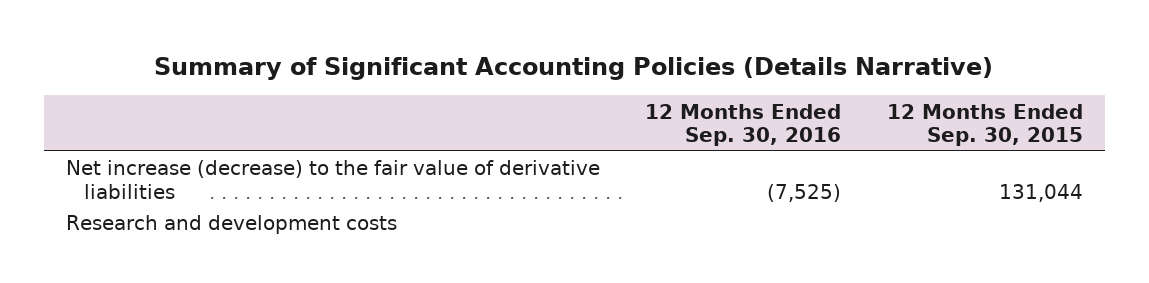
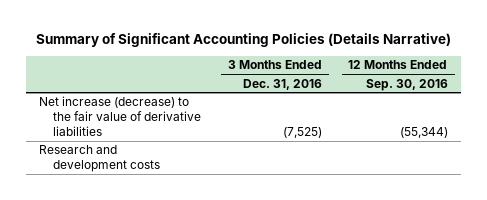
- | 12 Months Ended Sep. 30, 2016 | 12 Months Ended Sep. 30, 2015
+ | 3 Months Ended Dec. 31, 2016 | 12 Months Ended Sep. 30, 2016
- Net increase (decrease) to the fair value of derivative liabilities | (7,525) | 131,044
+ Net increase (decrease) to the fair value of derivative liabilities | (7,525) | (55,344)

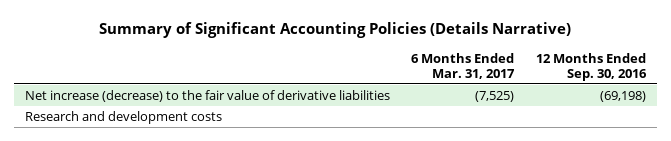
- | 3 Months Ended Dec. 31, 2016 | 12 Months Ended Sep. 30, 2016
+ | 6 Months Ended Mar. 31, 2017 | 12 Months Ended Sep. 30, 2016
- Net increase (decrease) to the fair value of derivative liabilities | (7,525) | (55,344)
+ Net increase (decrease) to the fair value of derivative liabilities | (7,525) | (69,198)

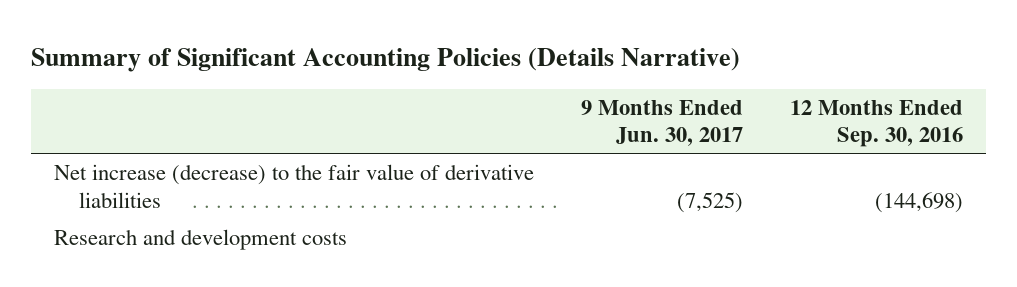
- | 6 Months Ended Mar. 31, 2017 | 12 Months Ended Sep. 30, 2016
+ | 9 Months Ended Jun. 30, 2017 | 12 Months Ended Sep. 30, 2016
- Net increase (decrease) to the fair value of derivative liabilities | (7,525) | (69,198)
+ Net increase (decrease) to the fair value of derivative liabilities | (7,525) | (144,698)

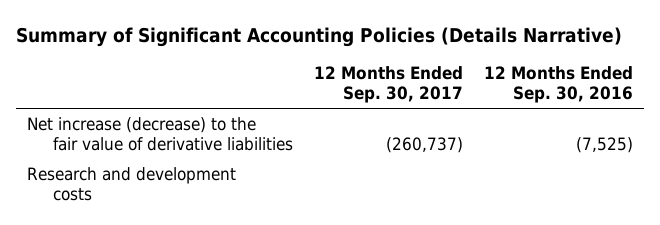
- | 9 Months Ended Jun. 30, 2017 | 12 Months Ended Sep. 30, 2016
+ | 12 Months Ended Sep. 30, 2017 | 12 Months Ended Sep. 30, 2016
- Net increase (decrease) to the fair value of derivative liabilities | (7,525) | (144,698)
+ Net increase (decrease) to the fair value of derivative liabilities | (260,737) | (7,525)

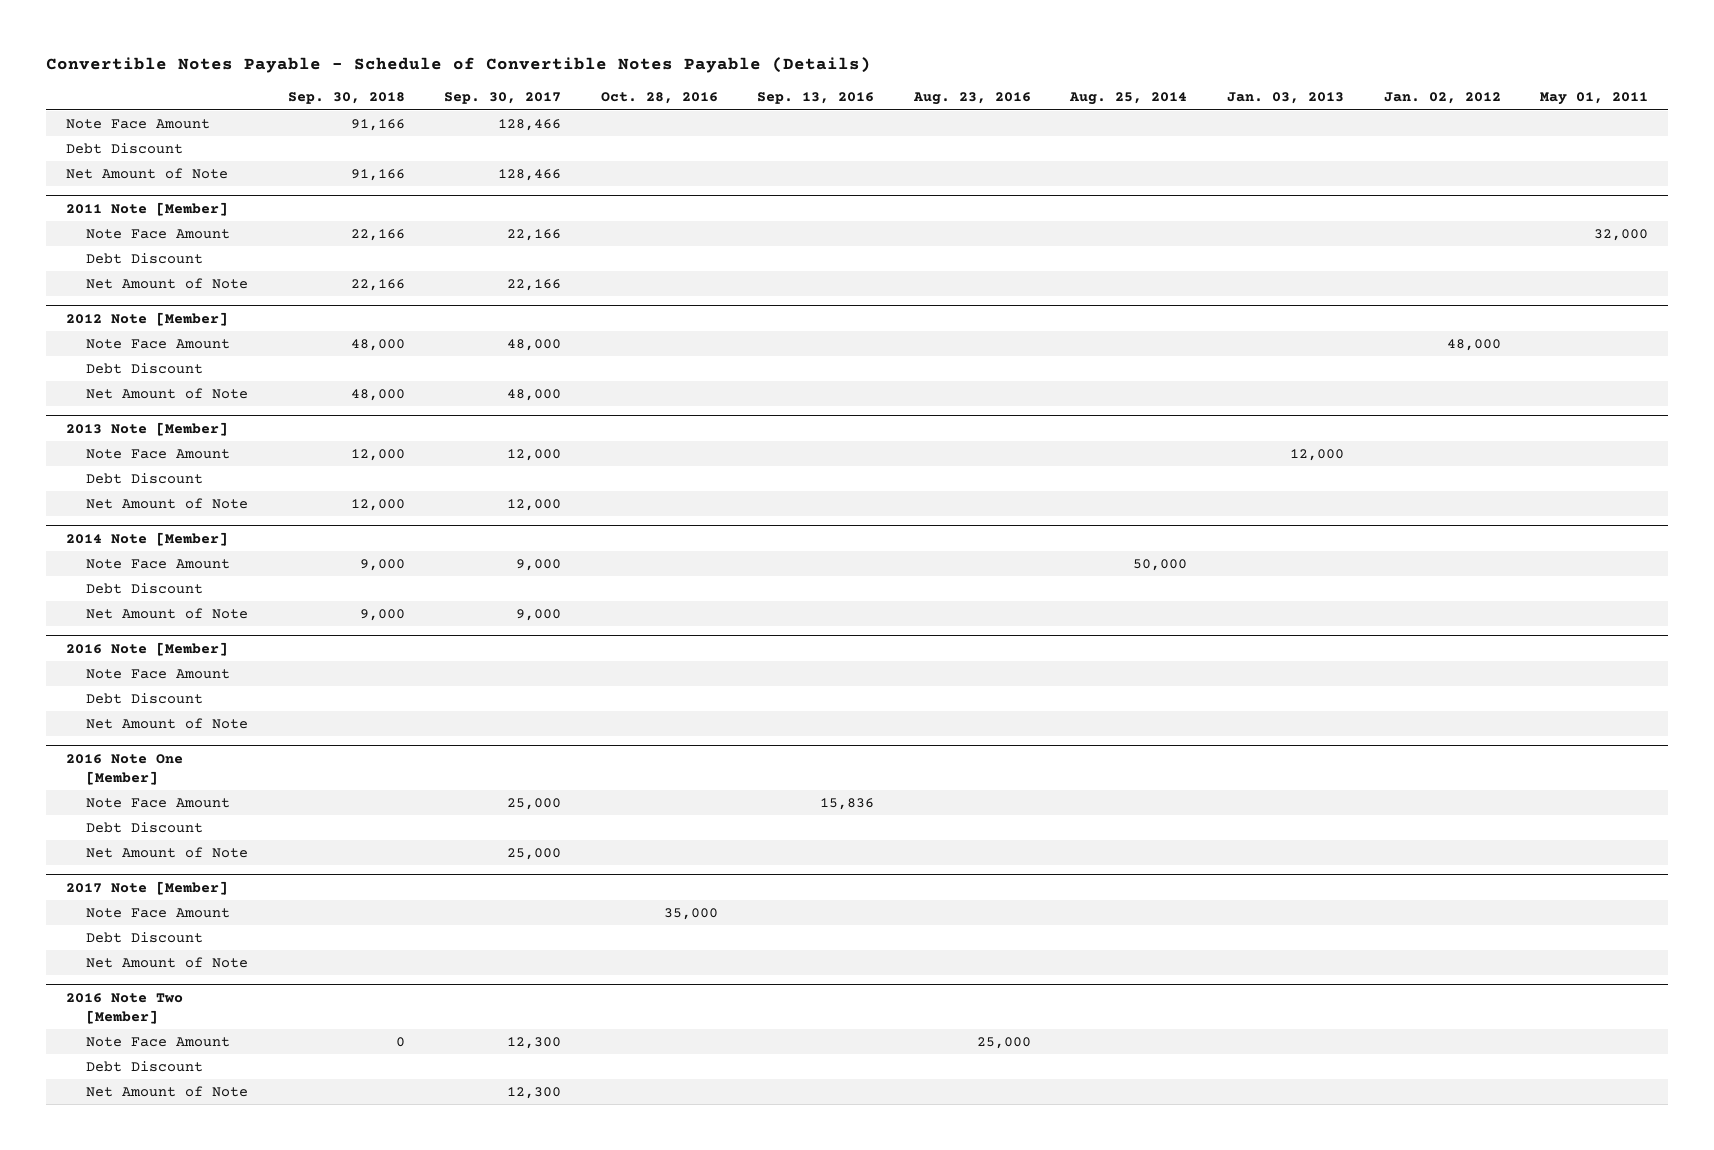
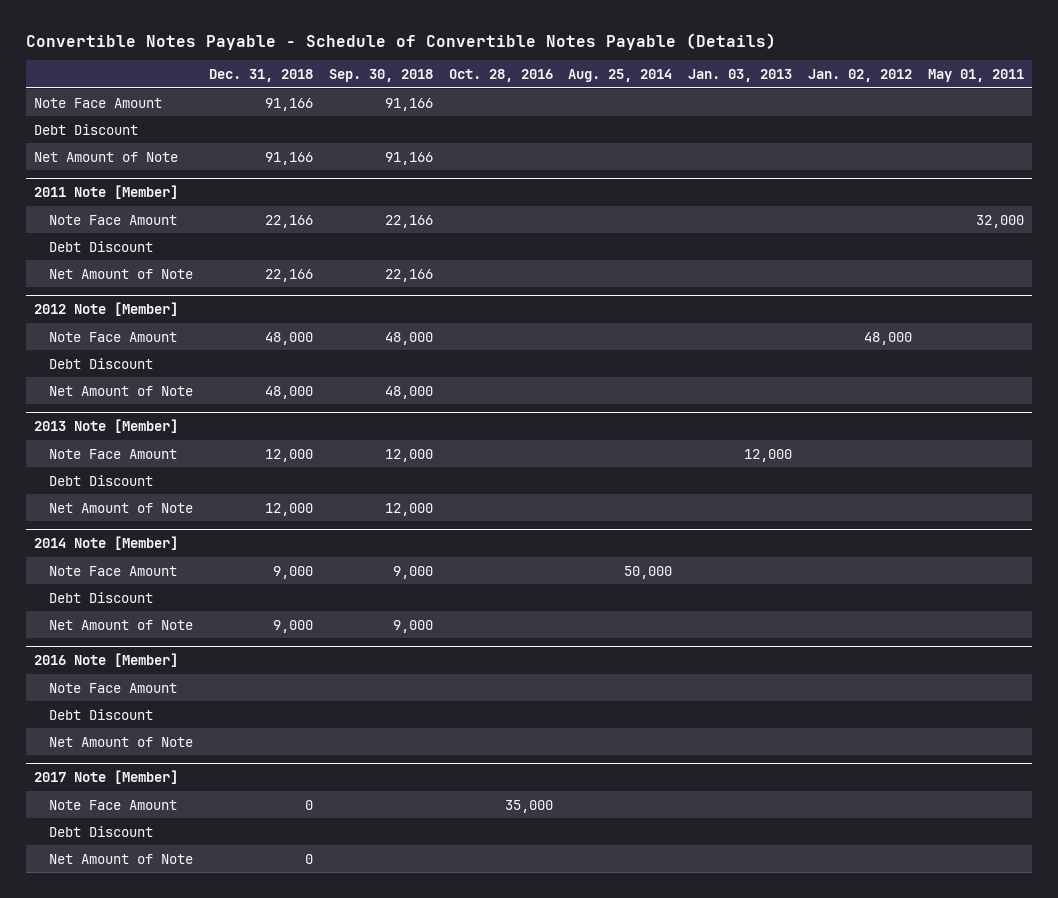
- | Sep. 30, 2018 | Sep. 30, 2017 | Oct. 28, 2016 | Sep. 13, 2016 | Aug. 23, 2016 | Aug. 25, 2014 | Jan. 03, 2013 | Jan. 02, 2012 | May 01, 2011
+ | Dec. 31, 2018 | Sep. 30, 2018 | Oct. 28, 2016 | Aug. 25, 2014 | Jan. 03, 2013 | Jan. 02, 2012 | May 01, 2011
- 2016 Note One [Member]
- Note Face Amount | | 25,000 | | 15,836 | | | | |
- Debt Discount
- Net Amount of Note | | 25,000 | | | | | | |
- 2016 Note Two [Member]
- Note Face Amount | 0 | 12,300 | | | 25,000 | | | |
- Debt Discount
- Net Amount of Note | | 12,300 | | | | | | |

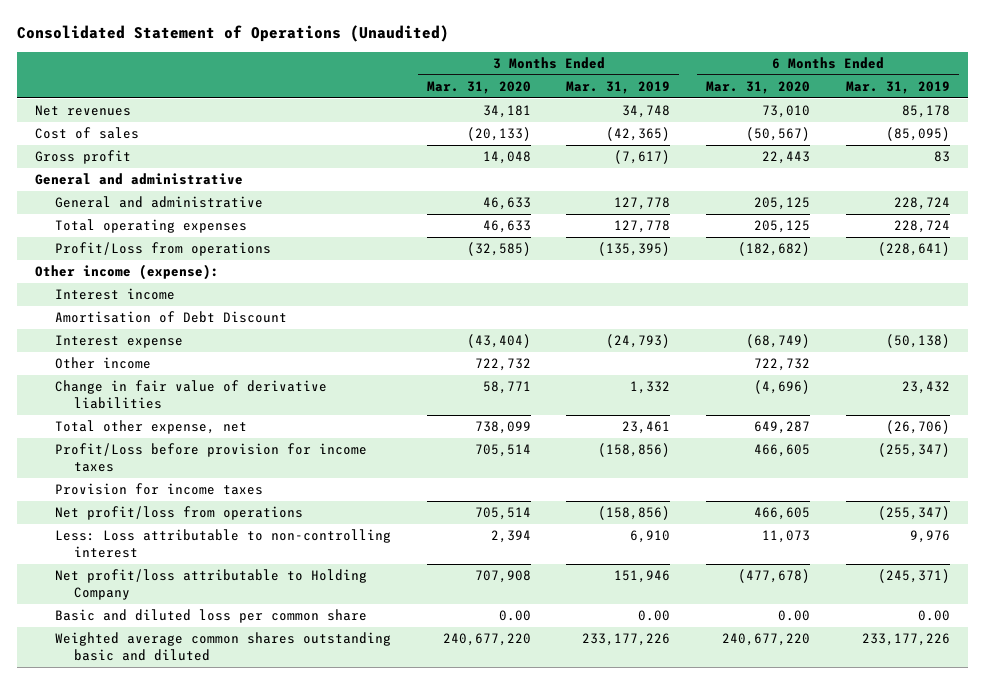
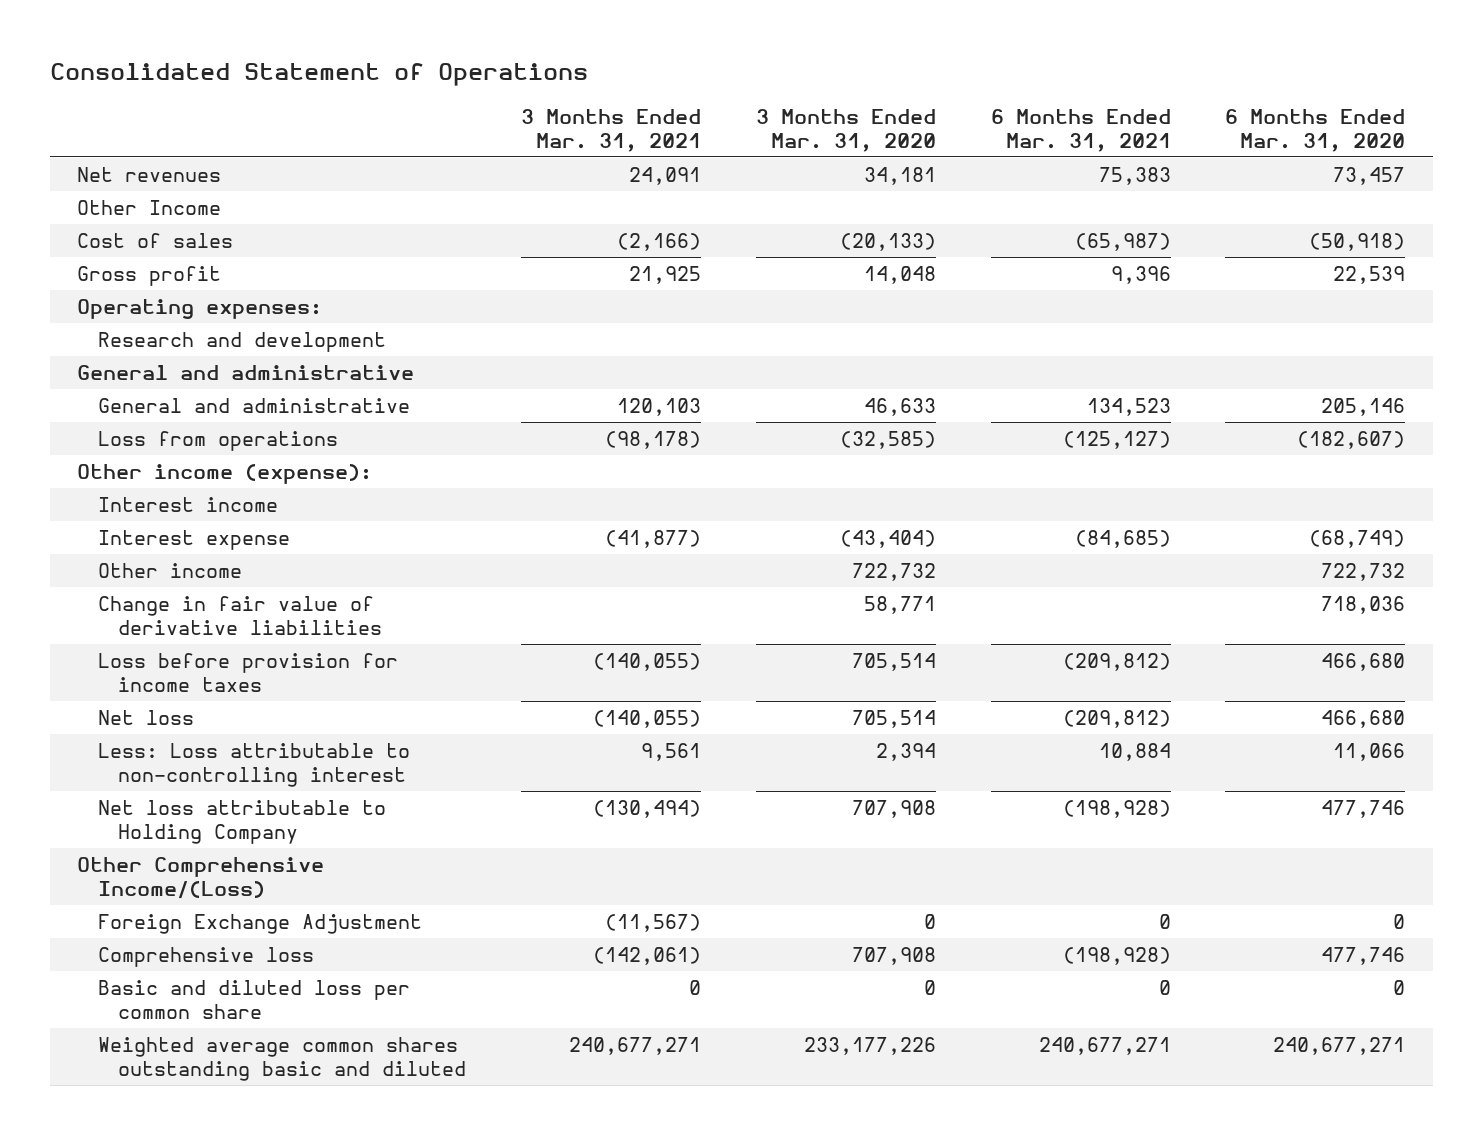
- Consolidated Statement of Operations (Unaudited)
+ Consolidated Statement of Operations
- | 3 Months Ended Mar. 31, 2020 | 3 Months Ended Mar. 31, 2019 | 6 Months Ended Mar. 31, 2020 | 6 Months Ended Mar. 31, 2019
+ | 3 Months Ended Mar. 31, 2021 | 3 Months Ended Mar. 31, 2020 | 6 Months Ended Mar. 31, 2021 | 6 Months Ended Mar. 31, 2020
- Net revenues | 34,181 | 34,748 | 73,010 | 85,178
- Cost of sales | (20,133) | (42,365) | (50,567) | (85,095)
- Gross profit | 14,048 | (7,617) | 22,443 | 83
+ Net revenues | 24,091 | 34,181 | 75,383 | 73,457
+ Other Income
+ Cost of sales | (2,166) | (20,133) | (65,987) | (50,918)
+ Gross profit | 21,925 | 14,048 | 9,396 | 22,539
+ Operating expenses:
+ Research and development
- General and administrative | 46,633 | 127,778 | 205,125 | 228,724
- Total operating expenses | 46,633 | 127,778 | 205,125 | 228,724
- Profit/Loss from operations | (32,585) | (135,395) | (182,682) | (228,641)
+ General and administrative | 120,103 | 46,633 | 134,523 | 205,146
+ Loss from operations | (98,178) | (32,585) | (125,127) | (182,607)
- Amortisation of Debt Discount
- Change in fair value of derivative liabilities | 58,771 | 1,332 | (4,696) | 23,432
- Total other expense, net | 738,099 | 23,461 | 649,287 | (26,706)
- Profit/Loss before provision for income taxes | 705,514 | (158,856) | 466,605 | (255,347)
- Provision for income taxes
- Net profit/loss from operations | 705,514 | (158,856) | 466,605 | (255,347)
- Less: Loss attributable to non-controlling interest | 2,394 | 6,910 | 11,073 | 9,976
- Net profit/loss attributable to Holding Company | 707,908 | 151,946 | (477,678) | (245,371)
- Basic and diluted loss per common share | 0.00 | 0.00 | 0.00 | 0.00
- Weighted average common shares outstanding basic and diluted | 240,677,220 | 233,177,226 | 240,677,220 | 233,177,226
+ Change in fair value of derivative liabilities | | 58,771 | | 718,036
+ Loss before provision for income taxes | (140,055) | 705,514 | (209,812) | 466,680
+ Net loss | (140,055) | 705,514 | (209,812) | 466,680
+ Less: Loss attributable to non-controlling interest | 9,561 | 2,394 | 10,884 | 11,066
+ Net loss attributable to Holding Company | (130,494) | 707,908 | (198,928) | 477,746
+ Other Comprehensive Income/(Loss)
+ Foreign Exchange Adjustment | (11,567) | 0 | 0 | 0
+ Comprehensive loss | (142,061) | 707,908 | (198,928) | 477,746
+ Basic and diluted loss per common share | 0 | 0 | 0 | 0
+ Weighted average common shares outstanding basic and diluted | 240,677,271 | 233,177,226 | 240,677,271 | 240,677,271

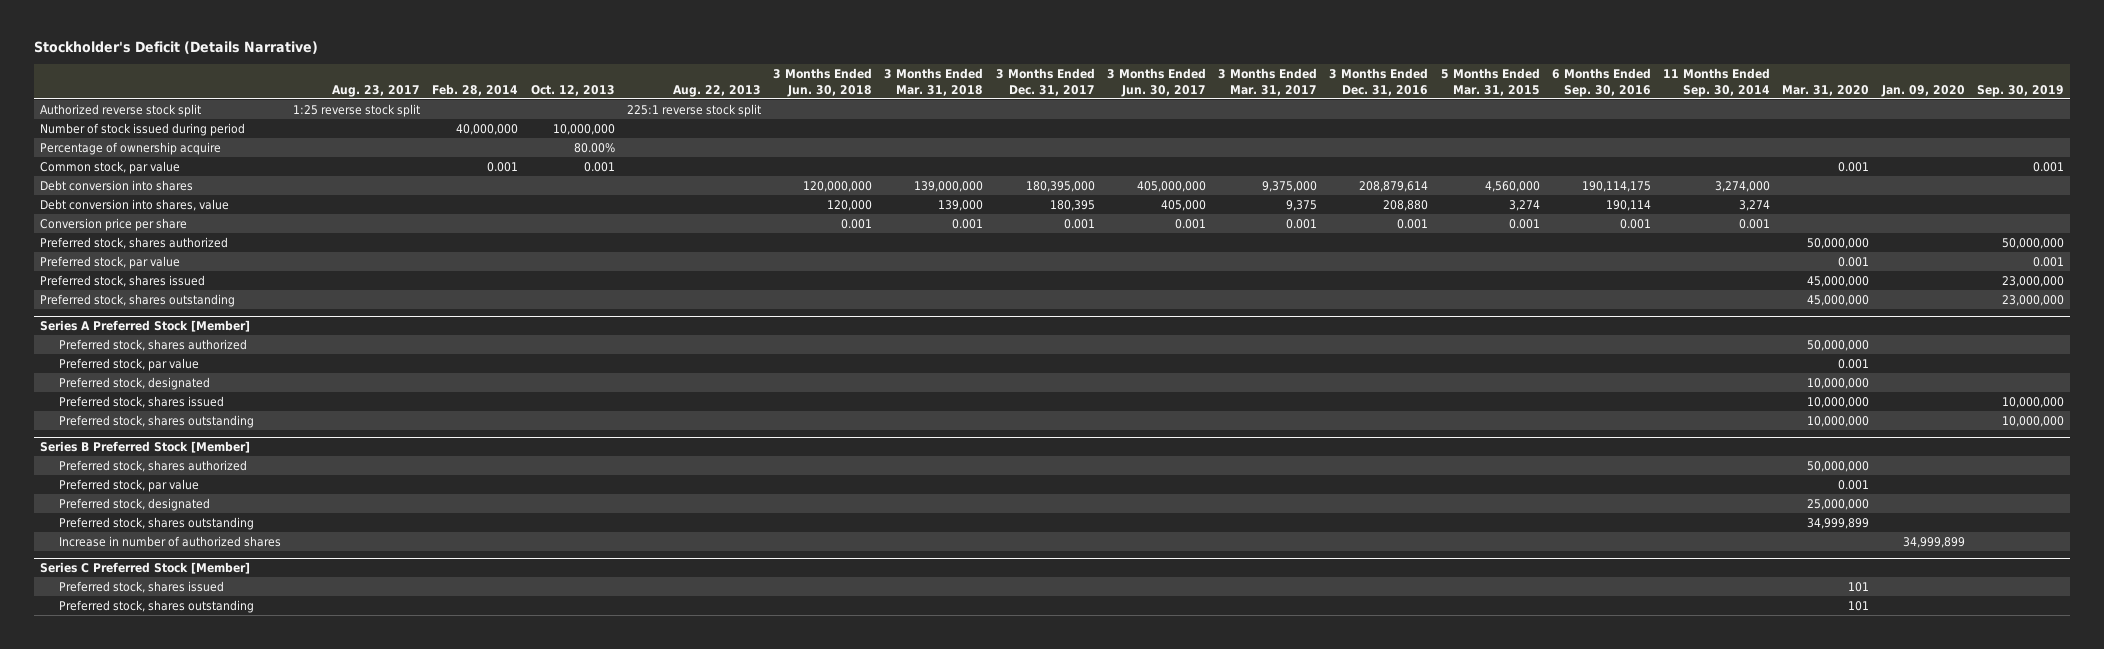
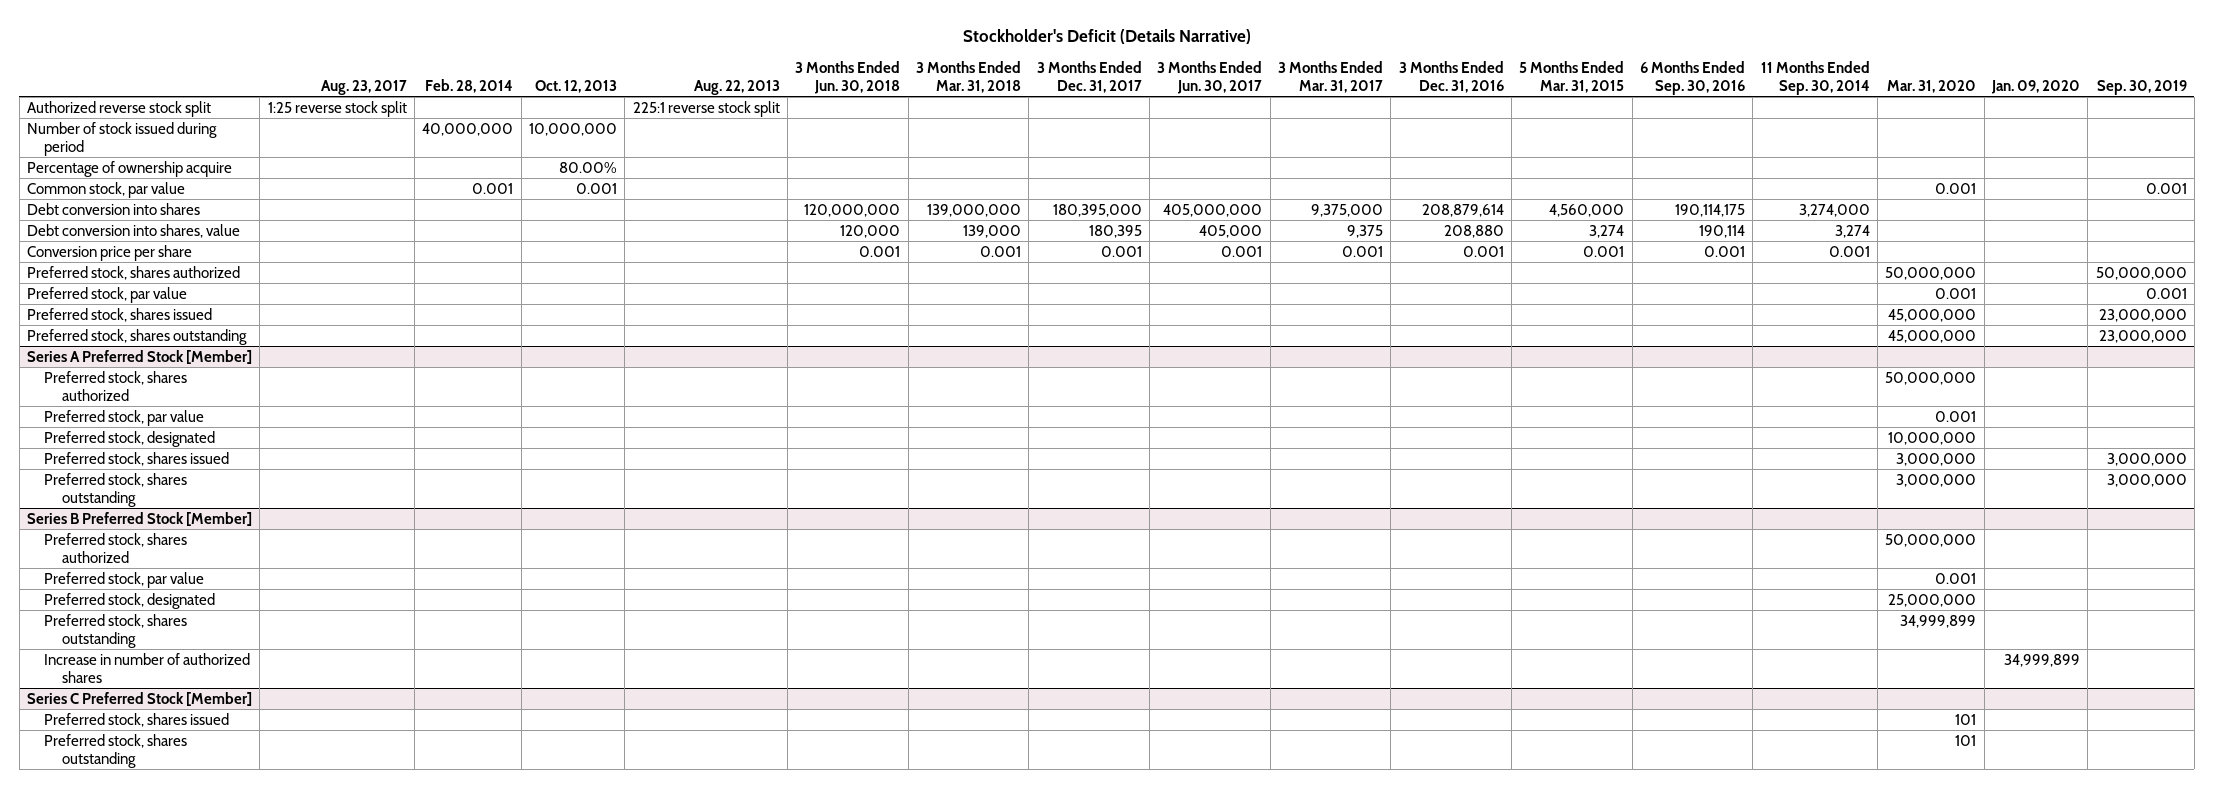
@ Series A Preferred Stock [Member]
- Preferred stock, shares issued | | | | | | | | | | | | | | 10,000,000 | | 10,000,000
- Preferred stock, shares outstanding | | | | | | | | | | | | | | 10,000,000 | | 10,000,000
+ Preferred stock, shares issued | | | | | | | | | | | | | | 3,000,000 | | 3,000,000
+ Preferred stock, shares outstanding | | | | | | | | | | | | | | 3,000,000 | | 3,000,000

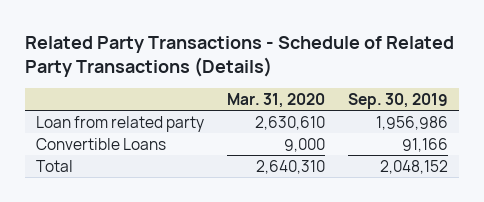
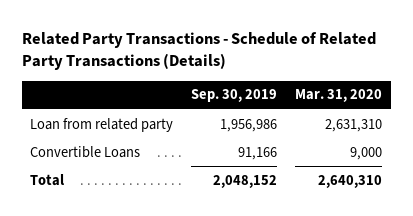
- | Mar. 31, 2020 | Sep. 30, 2019
+ | Sep. 30, 2019 | Mar. 31, 2020
- Loan from related party | 2,630,610 | 1,956,986
+ Loan from related party | 1,956,986 | 2,631,310

